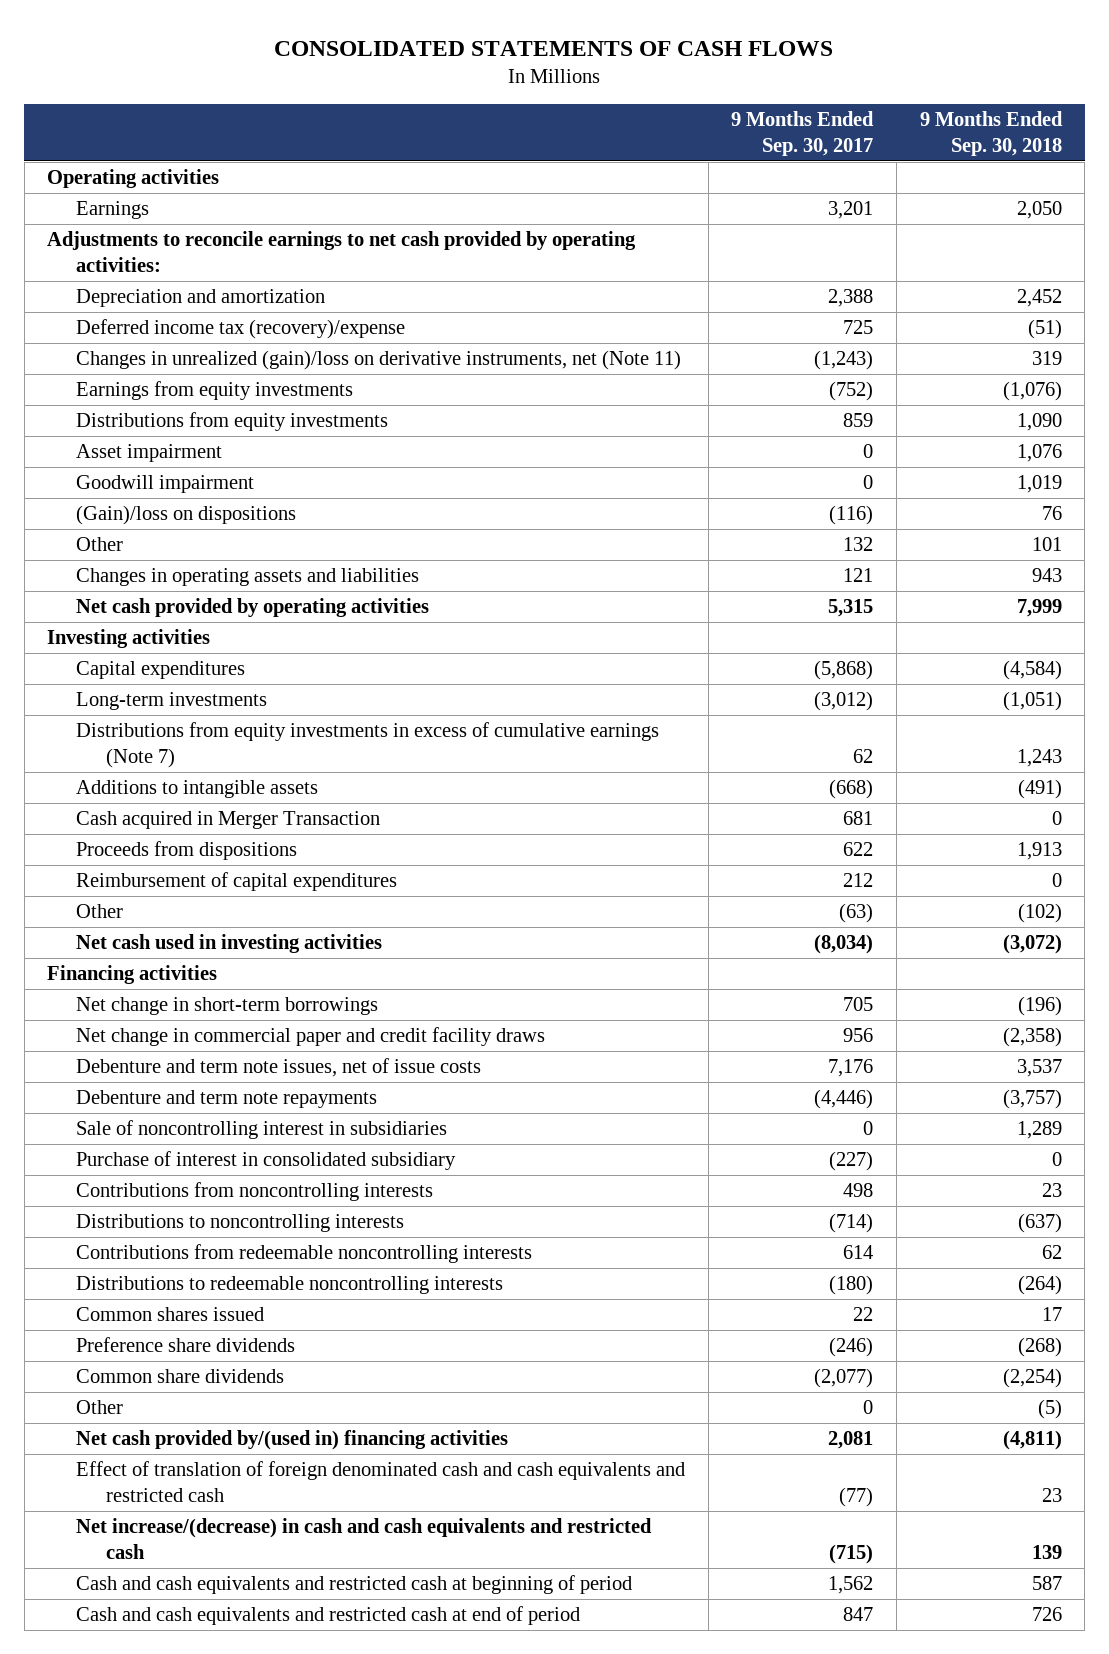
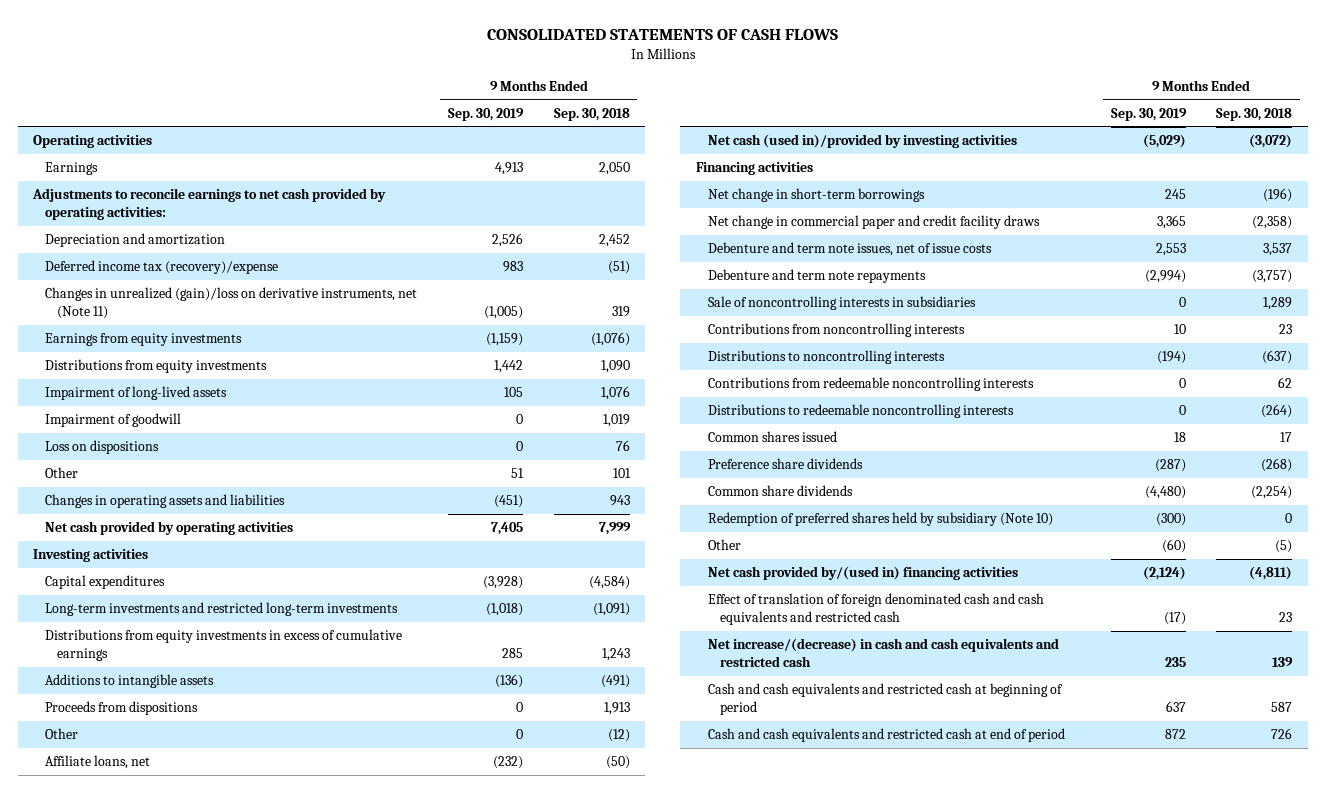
- | 9 Months Ended Sep. 30, 2017 | 9 Months Ended Sep. 30, 2018
+ | 9 Months Ended Sep. 30, 2019 | 9 Months Ended Sep. 30, 2018
- Asset impairment | 0 | 1,076
- Goodwill impairment | 0 | 1,019
- (Gain)/loss on dispositions | (116) | 76
+ Impairment of long-lived assets | 105 | 1,076
+ Impairment of goodwill | 0 | 1,019
+ Loss on dispositions | 0 | 76
- Long-term investments | (3,012) | (1,051)
- Distributions from equity investments in excess of cumulative earnings (Note 7) | 62 | 1,243
+ Long-term investments and restricted long-term investments | (1,018) | (1,091)
+ Distributions from equity investments in excess of cumulative earnings | 285 | 1,243
- Cash acquired in Merger Transaction | 681 | 0
- Reimbursement of capital expenditures | 212 | 0
- Other | (63) | (102)
- Net cash used in investing activities | (8,034) | (3,072)
+ Other | 0 | (12)
+ Affiliate loans, net | (232) | (50)
+ Net cash (used in)/provided by investing activities | (5,029) | (3,072)
- Sale of noncontrolling interest in subsidiaries | 0 | 1,289
- Purchase of interest in consolidated subsidiary | (227) | 0
+ Sale of noncontrolling interests in subsidiaries | 0 | 1,289
+ Redemption of preferred shares held by subsidiary (Note 10) | (300) | 0

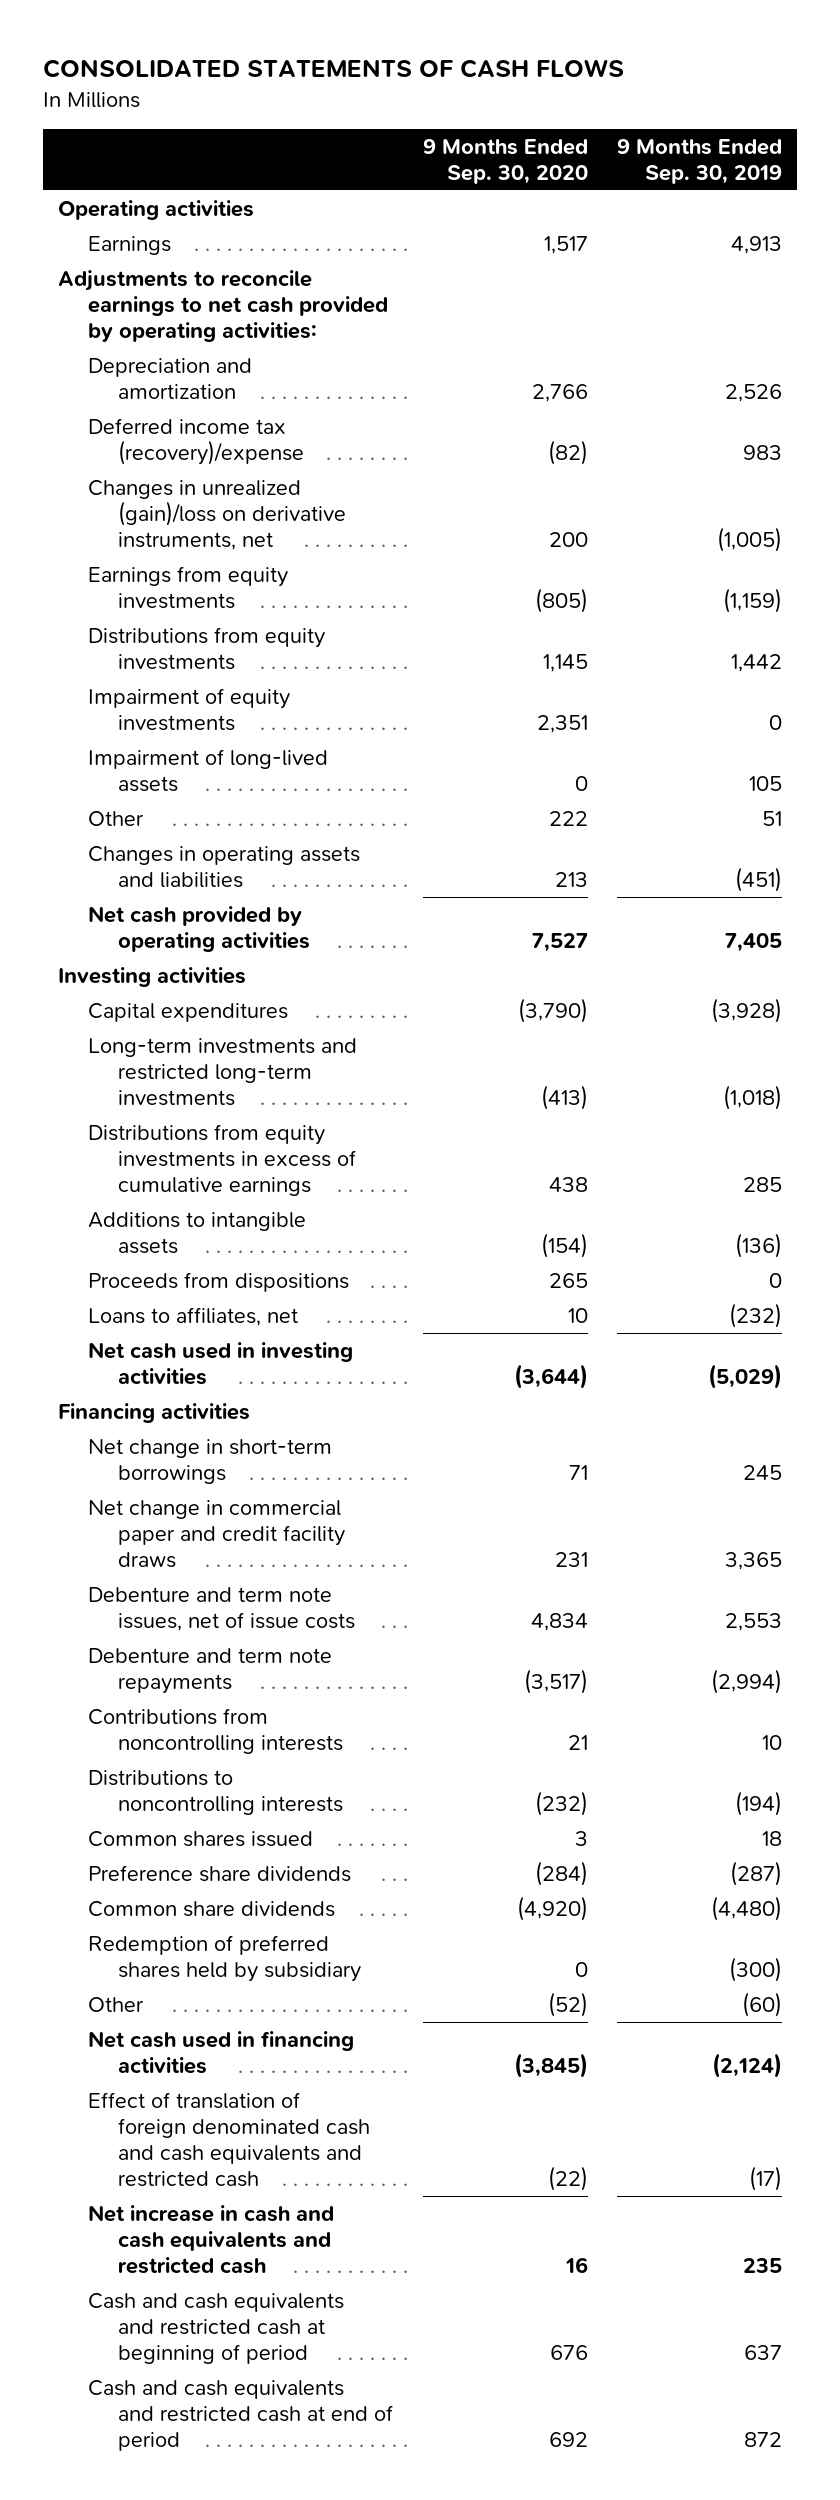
- | 9 Months Ended Sep. 30, 2019 | 9 Months Ended Sep. 30, 2018
+ | 9 Months Ended Sep. 30, 2020 | 9 Months Ended Sep. 30, 2019
- Changes in unrealized (gain)/loss on derivative instruments, net (Note 11) | (1,005) | 319
+ Changes in unrealized (gain)/loss on derivative instruments, net | 200 | (1,005)
+ Impairment of equity investments | 2,351 | 0
- Impairment of goodwill | 0 | 1,019
- Loss on dispositions | 0 | 76
- Other | 0 | (12)
- Affiliate loans, net | (232) | (50)
- Net cash (used in)/provided by investing activities | (5,029) | (3,072)
+ Loans to affiliates, net | 10 | (232)
+ Net cash used in investing activities | (3,644) | (5,029)
- Sale of noncontrolling interests in subsidiaries | 0 | 1,289
- Contributions from redeemable noncontrolling interests | 0 | 62
- Distributions to redeemable noncontrolling interests | 0 | (264)
- Redemption of preferred shares held by subsidiary (Note 10) | (300) | 0
+ Redemption of preferred shares held by subsidiary | 0 | (300)
- Net cash provided by/(used in) financing activities | (2,124) | (4,811)
+ Net cash used in financing activities | (3,845) | (2,124)
- Net increase/(decrease) in cash and cash equivalents and restricted cash | 235 | 139
+ Net increase in cash and cash equivalents and restricted cash | 16 | 235

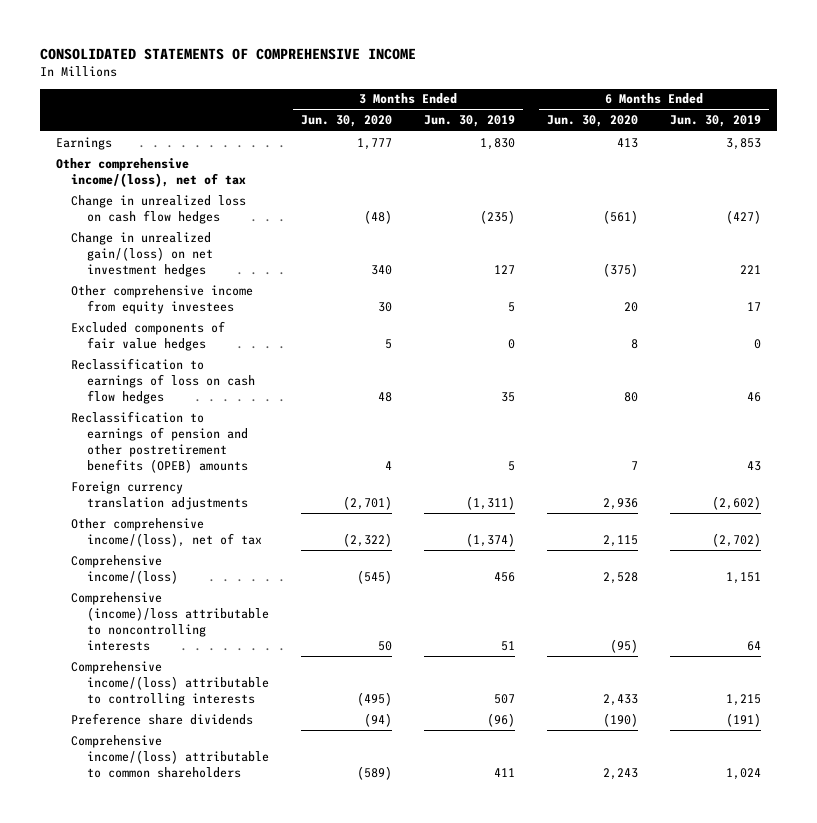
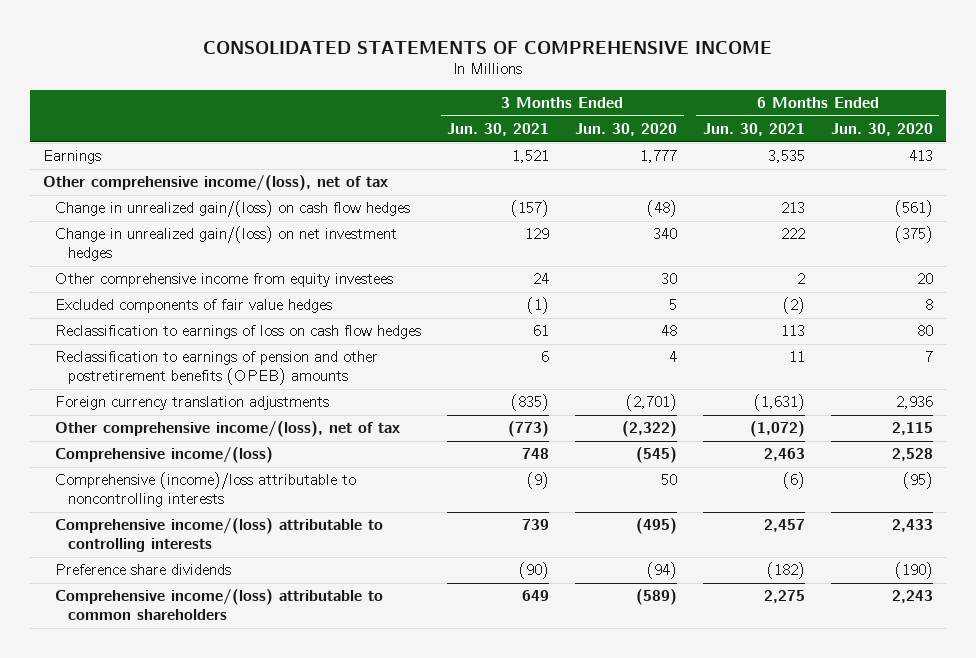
- | 3 Months Ended Jun. 30, 2020 | 3 Months Ended Jun. 30, 2019 | 6 Months Ended Jun. 30, 2020 | 6 Months Ended Jun. 30, 2019
+ | 3 Months Ended Jun. 30, 2021 | 3 Months Ended Jun. 30, 2020 | 6 Months Ended Jun. 30, 2021 | 6 Months Ended Jun. 30, 2020
- Change in unrealized loss on cash flow hedges | (48) | (235) | (561) | (427)
+ Change in unrealized gain/(loss) on cash flow hedges | (157) | (48) | 213 | (561)

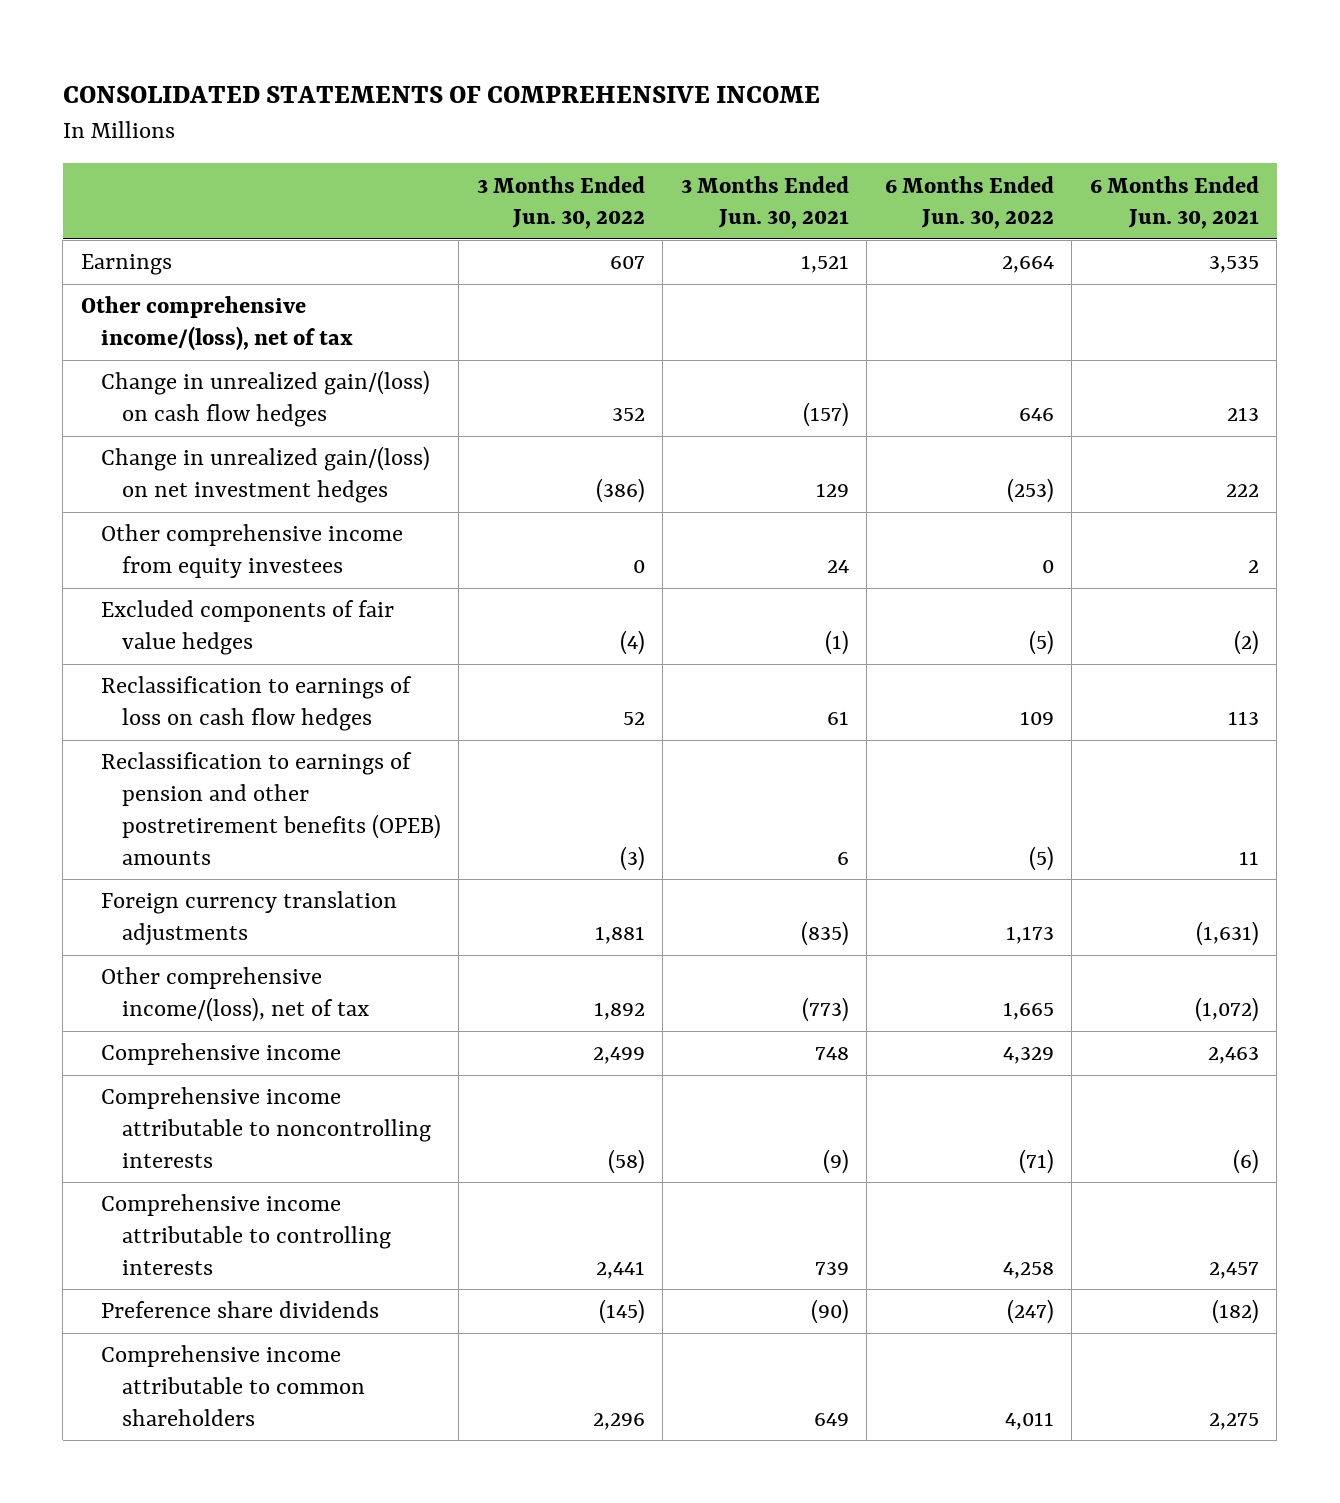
- | 3 Months Ended Jun. 30, 2021 | 3 Months Ended Jun. 30, 2020 | 6 Months Ended Jun. 30, 2021 | 6 Months Ended Jun. 30, 2020
+ | 3 Months Ended Jun. 30, 2022 | 3 Months Ended Jun. 30, 2021 | 6 Months Ended Jun. 30, 2022 | 6 Months Ended Jun. 30, 2021
- Comprehensive income/(loss) | 748 | (545) | 2,463 | 2,528
- Comprehensive (income)/loss attributable to noncontrolling interests | (9) | 50 | (6) | (95)
- Comprehensive income/(loss) attributable to controlling interests | 739 | (495) | 2,457 | 2,433
+ Comprehensive income | 2,499 | 748 | 4,329 | 2,463
+ Comprehensive income attributable to noncontrolling interests | (58) | (9) | (71) | (6)
+ Comprehensive income attributable to controlling interests | 2,441 | 739 | 4,258 | 2,457
- Comprehensive income/(loss) attributable to common shareholders | 649 | (589) | 2,275 | 2,243
+ Comprehensive income attributable to common shareholders | 2,296 | 649 | 4,011 | 2,275

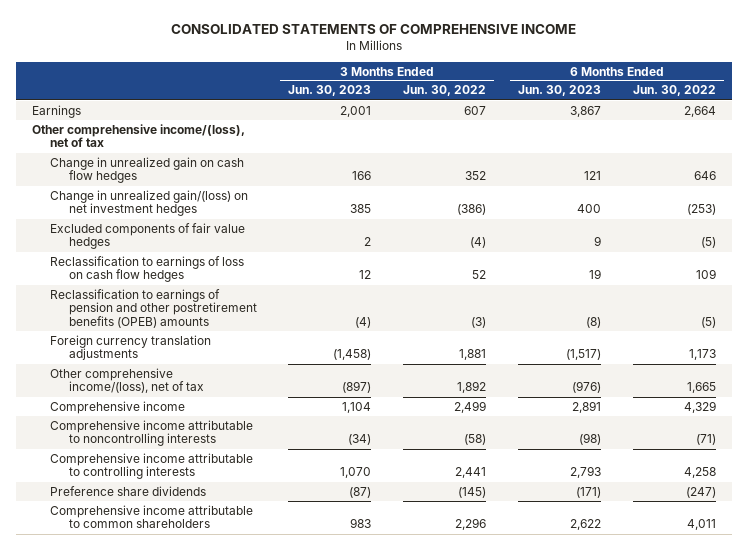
- | 3 Months Ended Jun. 30, 2022 | 3 Months Ended Jun. 30, 2021 | 6 Months Ended Jun. 30, 2022 | 6 Months Ended Jun. 30, 2021
+ | 3 Months Ended Jun. 30, 2023 | 3 Months Ended Jun. 30, 2022 | 6 Months Ended Jun. 30, 2023 | 6 Months Ended Jun. 30, 2022
- Change in unrealized gain/(loss) on cash flow hedges | 352 | (157) | 646 | 213
+ Change in unrealized gain on cash flow hedges | 166 | 352 | 121 | 646
- Other comprehensive income from equity investees | 0 | 24 | 0 | 2

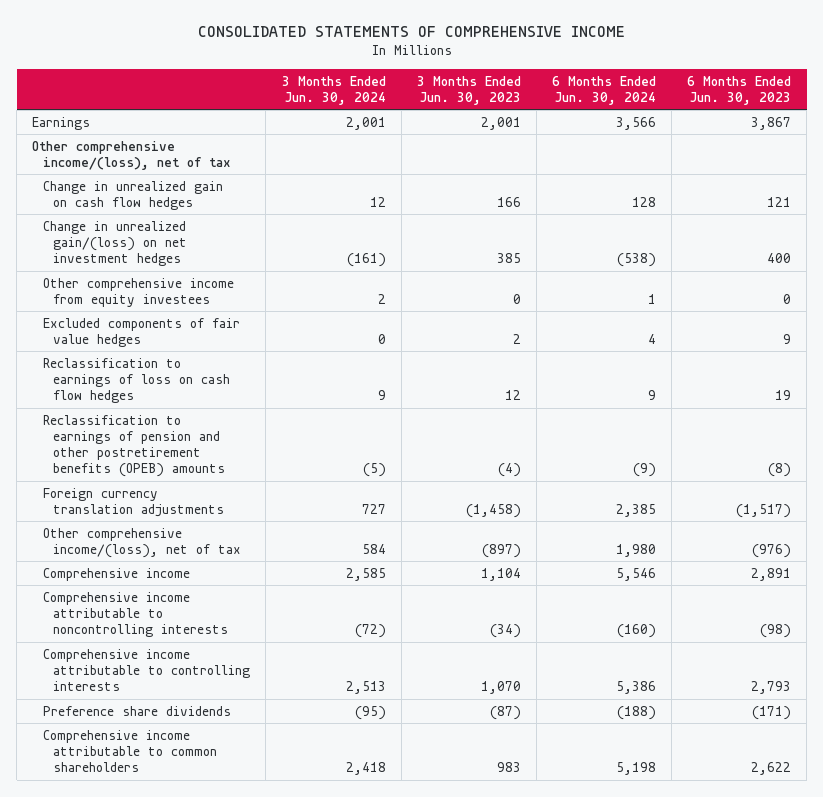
- | 3 Months Ended Jun. 30, 2023 | 3 Months Ended Jun. 30, 2022 | 6 Months Ended Jun. 30, 2023 | 6 Months Ended Jun. 30, 2022
+ | 3 Months Ended Jun. 30, 2024 | 3 Months Ended Jun. 30, 2023 | 6 Months Ended Jun. 30, 2024 | 6 Months Ended Jun. 30, 2023
+ Other comprehensive income from equity investees | 2 | 0 | 1 | 0

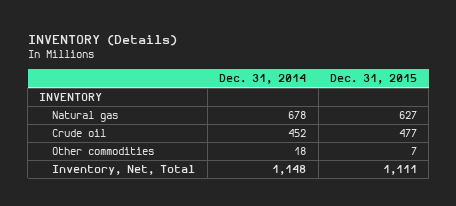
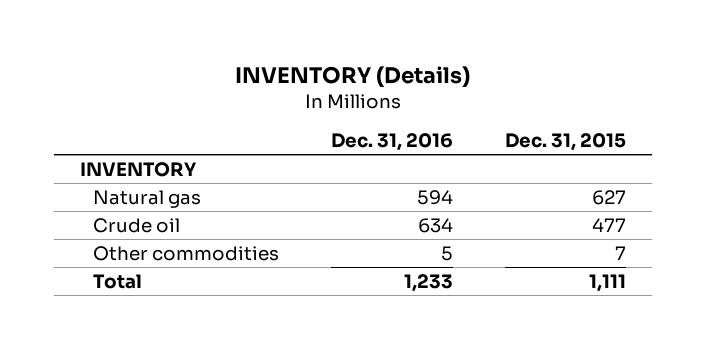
- | Dec. 31, 2014 | Dec. 31, 2015
+ | Dec. 31, 2016 | Dec. 31, 2015
- Inventory, Net, Total | 1,148 | 1,111
+ Total | 1,233 | 1,111

